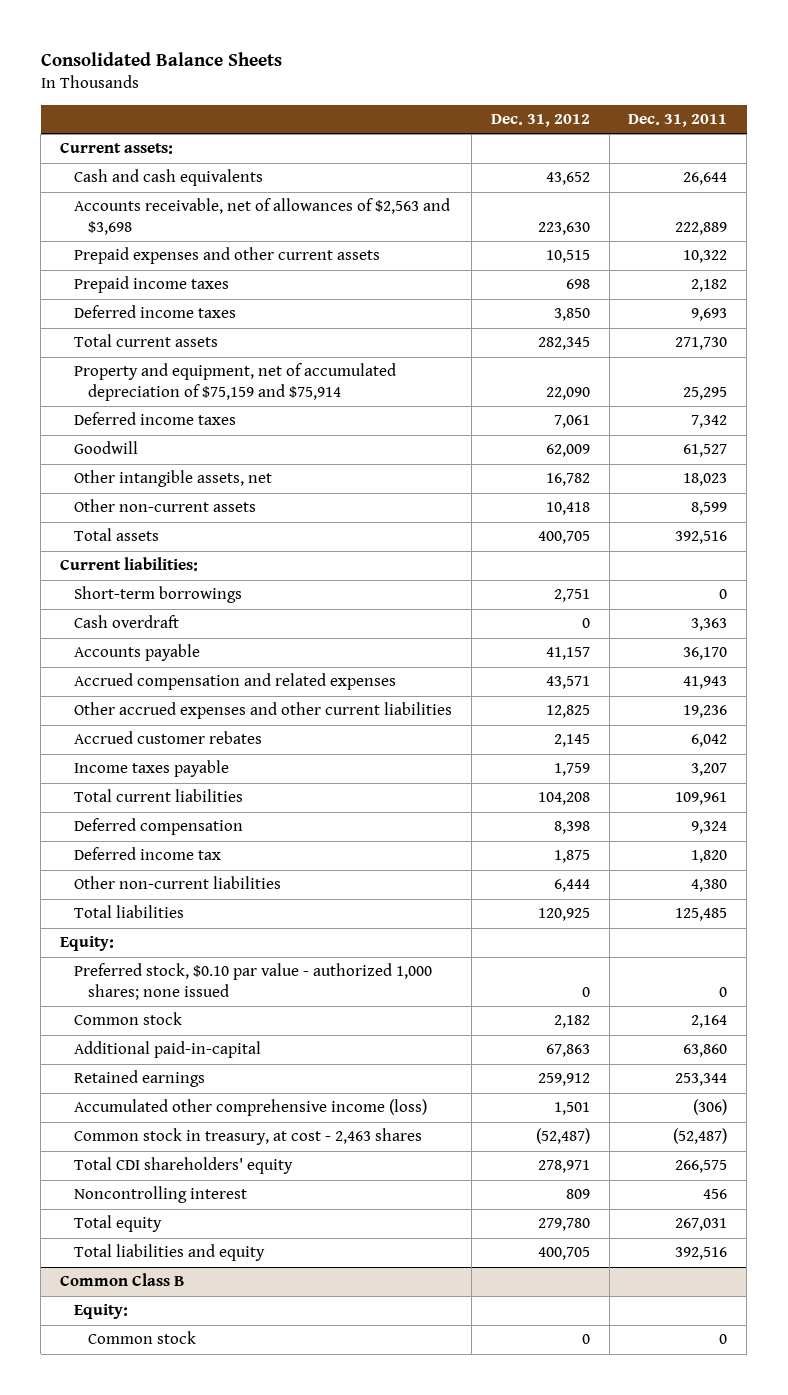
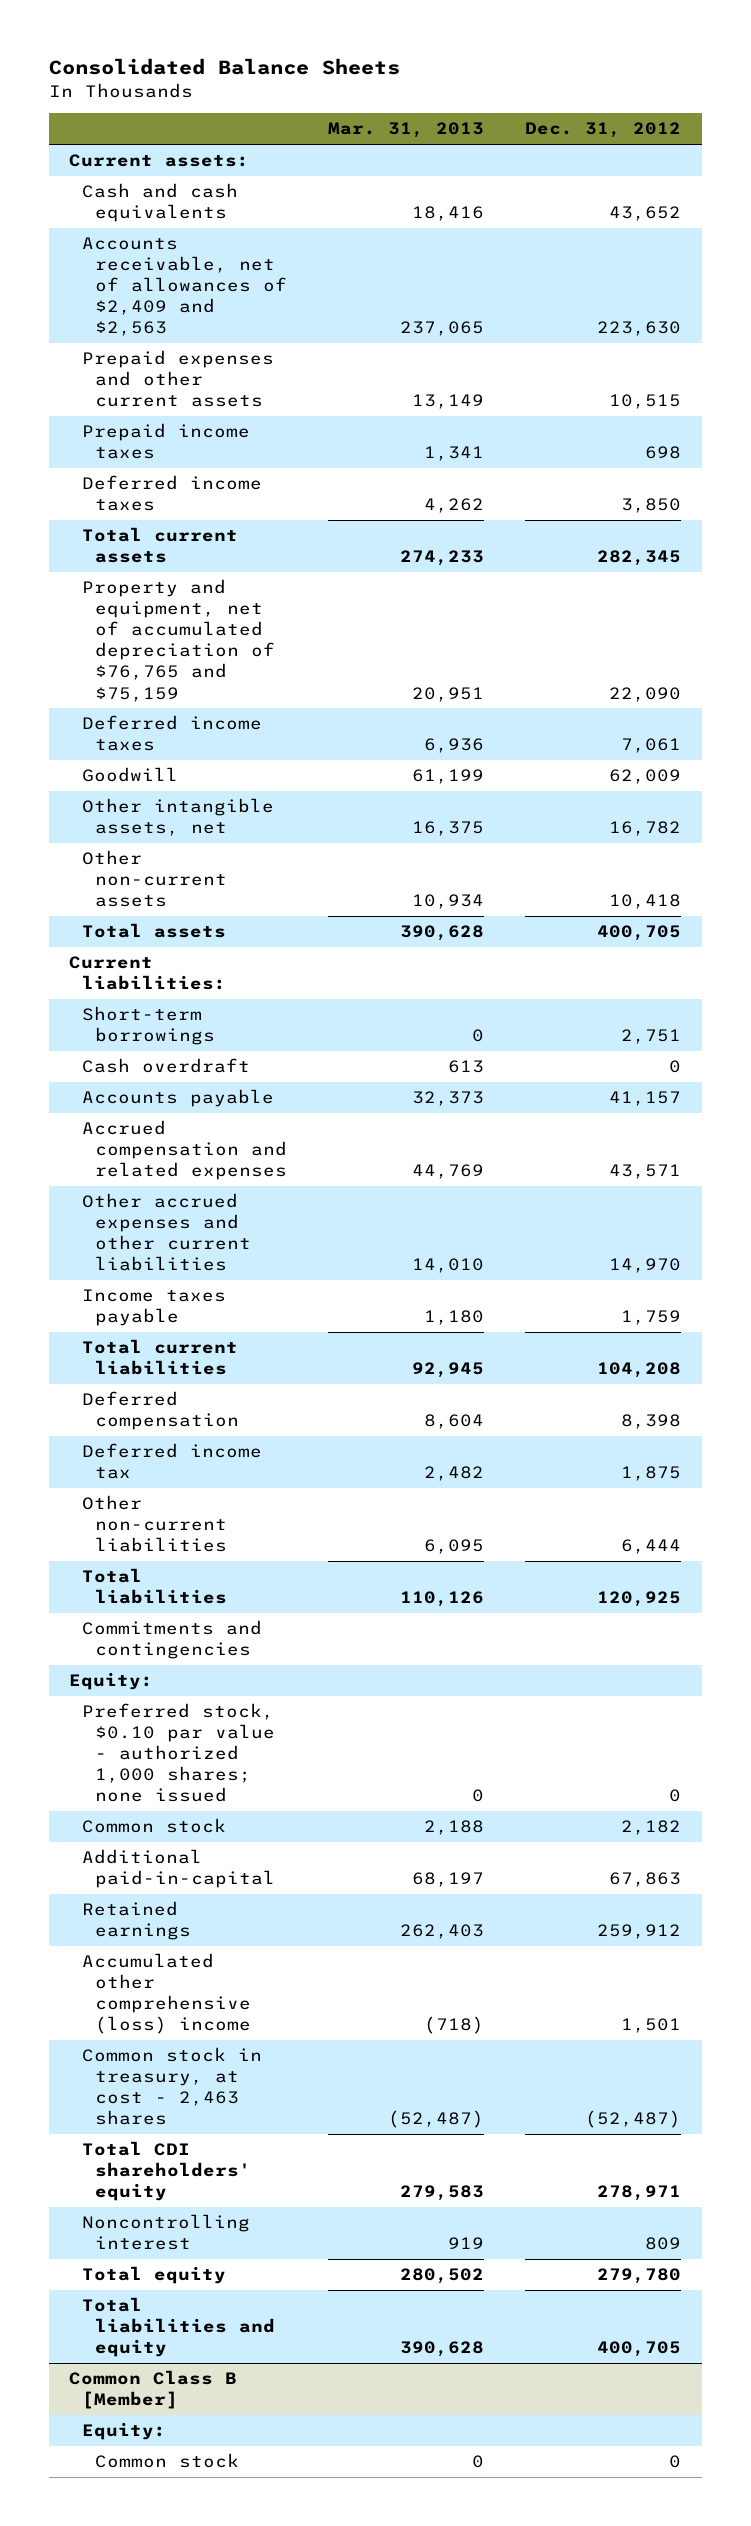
- | Dec. 31, 2012 | Dec. 31, 2011
+ | Mar. 31, 2013 | Dec. 31, 2012
- Accounts receivable, net of allowances of $2,563 and $3,698 | 223,630 | 222,889
+ Accounts receivable, net of allowances of $2,409 and $2,563 | 237,065 | 223,630
- Property and equipment, net of accumulated depreciation of $75,159 and $75,914 | 22,090 | 25,295
+ Property and equipment, net of accumulated depreciation of $76,765 and $75,159 | 20,951 | 22,090
- Other accrued expenses and other current liabilities | 12,825 | 19,236
- Accrued customer rebates | 2,145 | 6,042
+ Other accrued expenses and other current liabilities | 14,010 | 14,970
+ Commitments and contingencies
- Accumulated other comprehensive income (loss) | 1,501 | (306)
+ Accumulated other comprehensive (loss) income | (718) | 1,501
- Common Class B
+ Common Class B [Member]

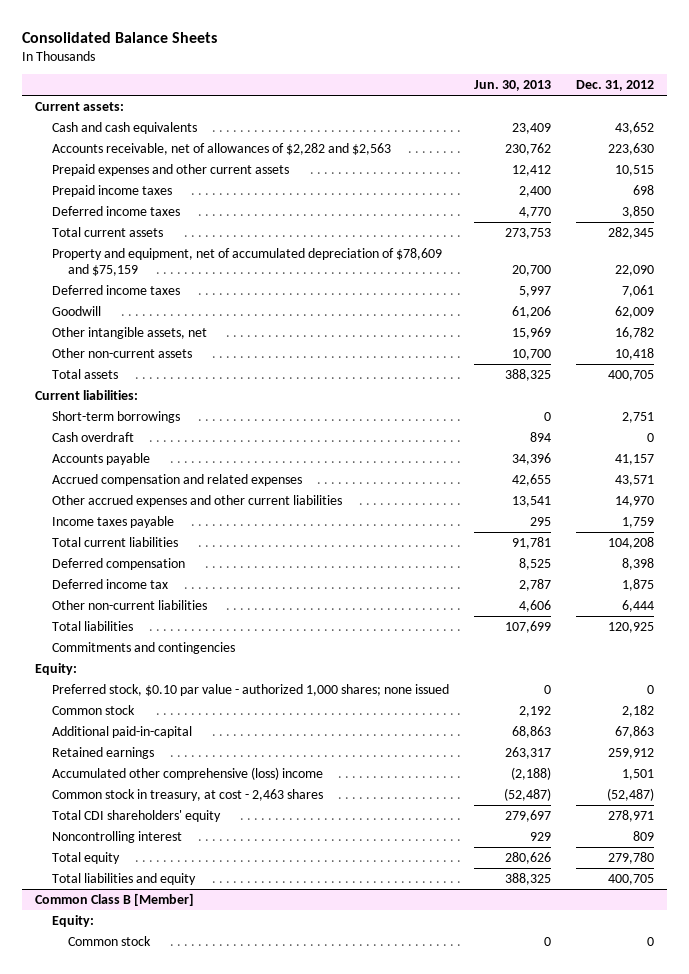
- | Mar. 31, 2013 | Dec. 31, 2012
+ | Jun. 30, 2013 | Dec. 31, 2012
- Accounts receivable, net of allowances of $2,409 and $2,563 | 237,065 | 223,630
+ Accounts receivable, net of allowances of $2,282 and $2,563 | 230,762 | 223,630
- Property and equipment, net of accumulated depreciation of $76,765 and $75,159 | 20,951 | 22,090
+ Property and equipment, net of accumulated depreciation of $78,609 and $75,159 | 20,700 | 22,090

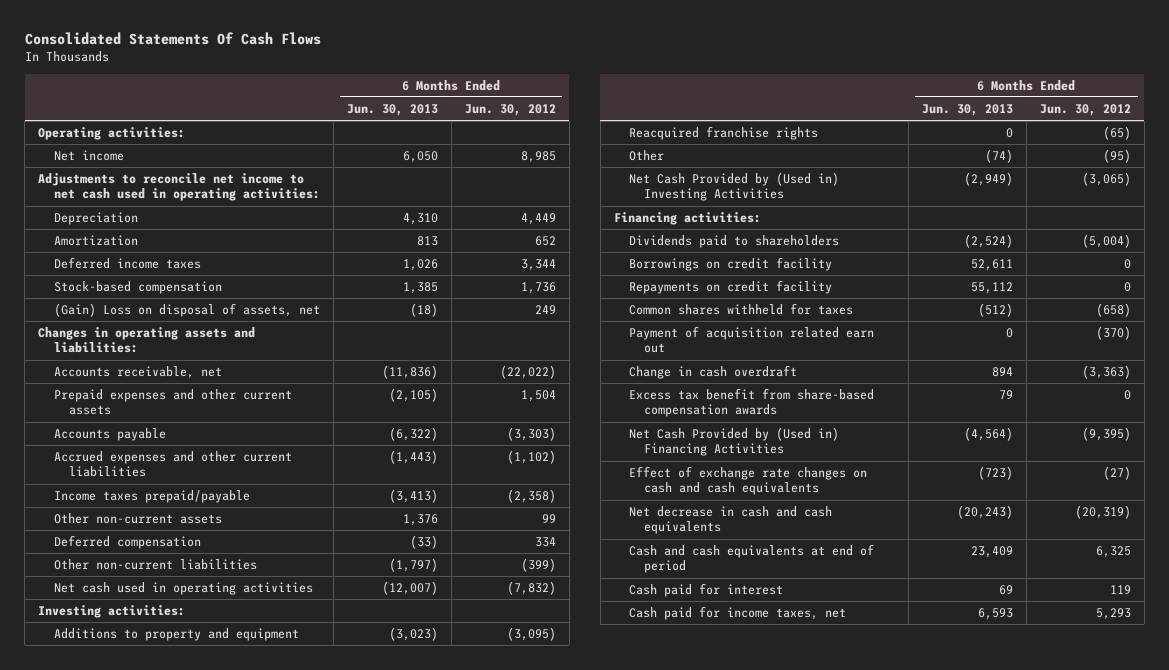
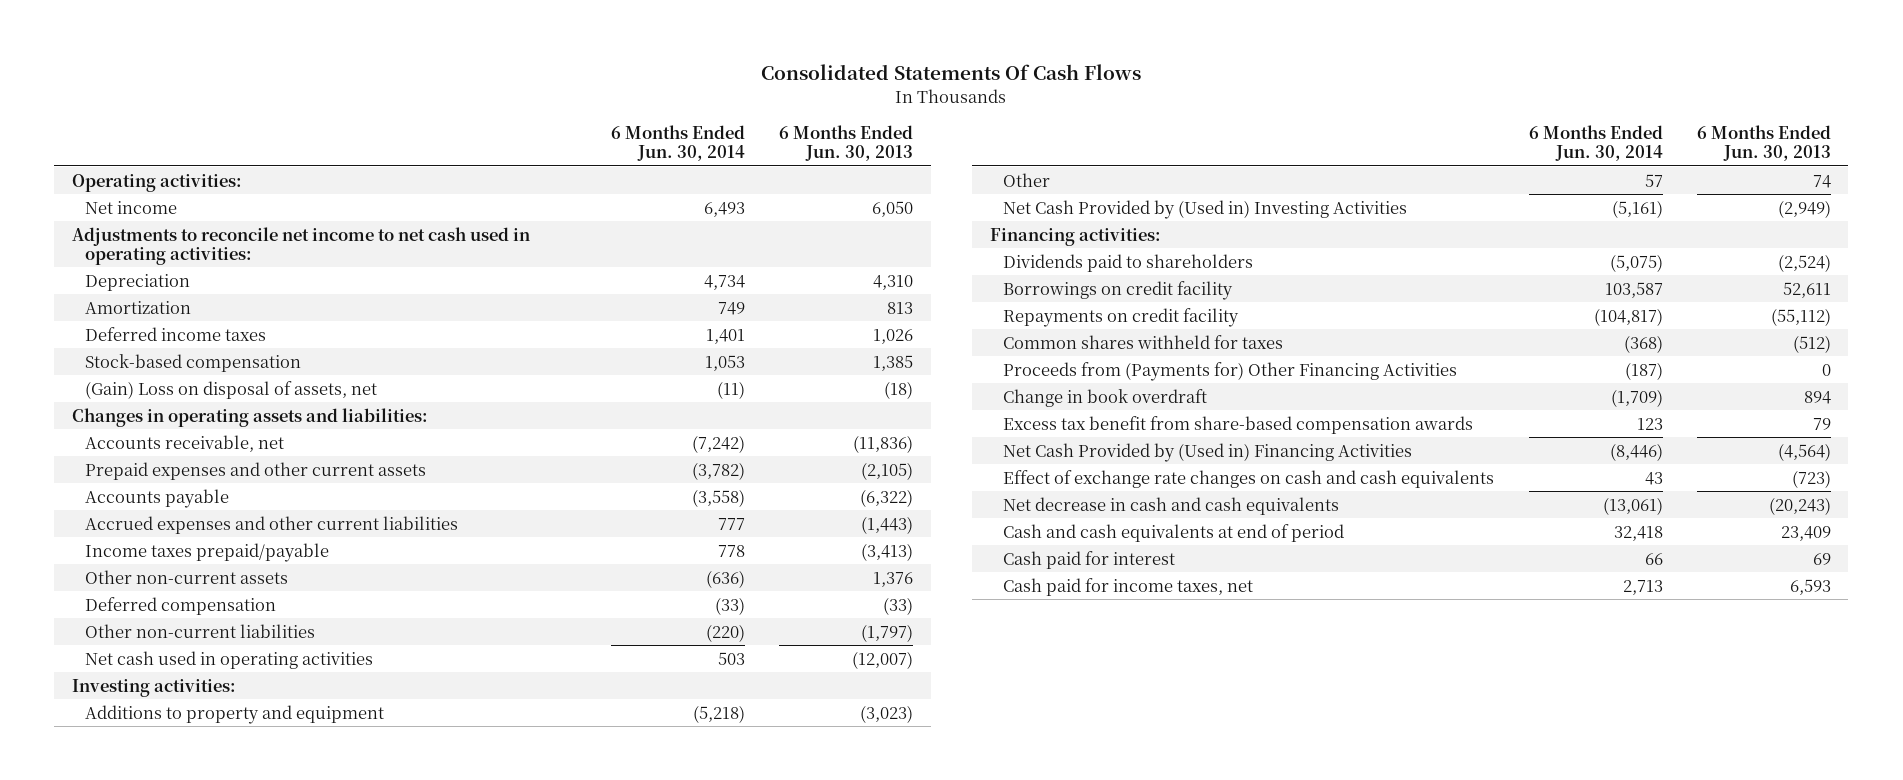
- | 6 Months Ended Jun. 30, 2013 | 6 Months Ended Jun. 30, 2012
+ | 6 Months Ended Jun. 30, 2014 | 6 Months Ended Jun. 30, 2013
- Reacquired franchise rights | 0 | (65)
- Other | (74) | (95)
+ Other | 57 | 74
- Repayments on credit facility | 55,112 | 0
+ Repayments on credit facility | (104,817) | (55,112)
- Payment of acquisition related earn out | 0 | (370)
- Change in cash overdraft | 894 | (3,363)
+ Proceeds from (Payments for) Other Financing Activities | (187) | 0
+ Change in book overdraft | (1,709) | 894

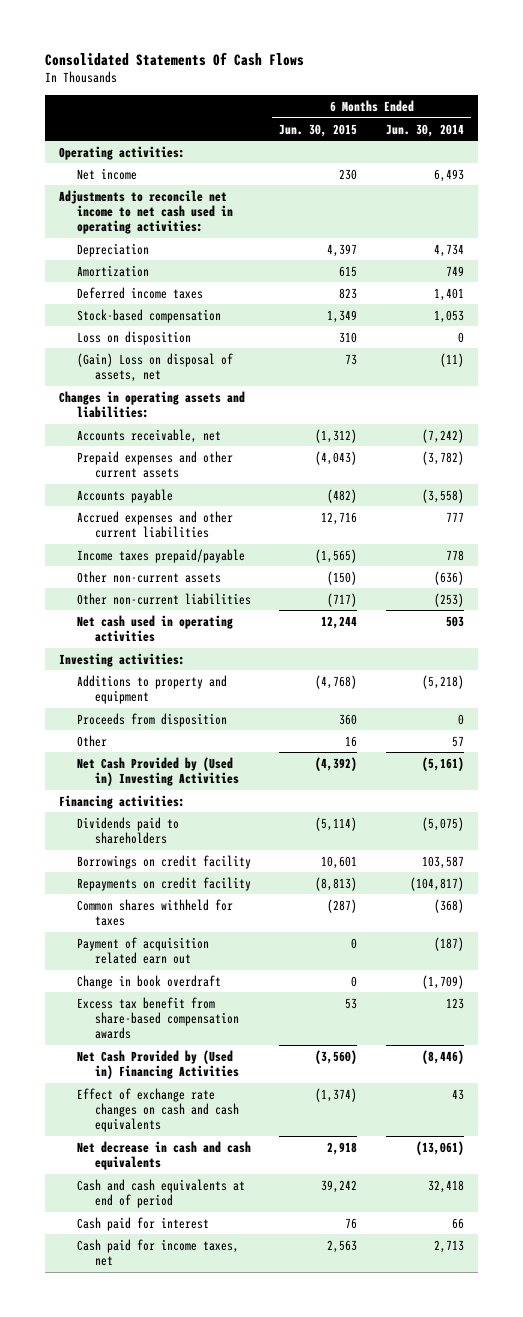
- | 6 Months Ended Jun. 30, 2014 | 6 Months Ended Jun. 30, 2013
+ | 6 Months Ended Jun. 30, 2015 | 6 Months Ended Jun. 30, 2014
+ Loss on disposition | 310 | 0
- Deferred compensation | (33) | (33)
- Other non-current liabilities | (220) | (1,797)
+ Other non-current liabilities | (717) | (253)
+ Proceeds from disposition | 360 | 0
- Proceeds from (Payments for) Other Financing Activities | (187) | 0
+ Payment of acquisition related earn out | 0 | (187)

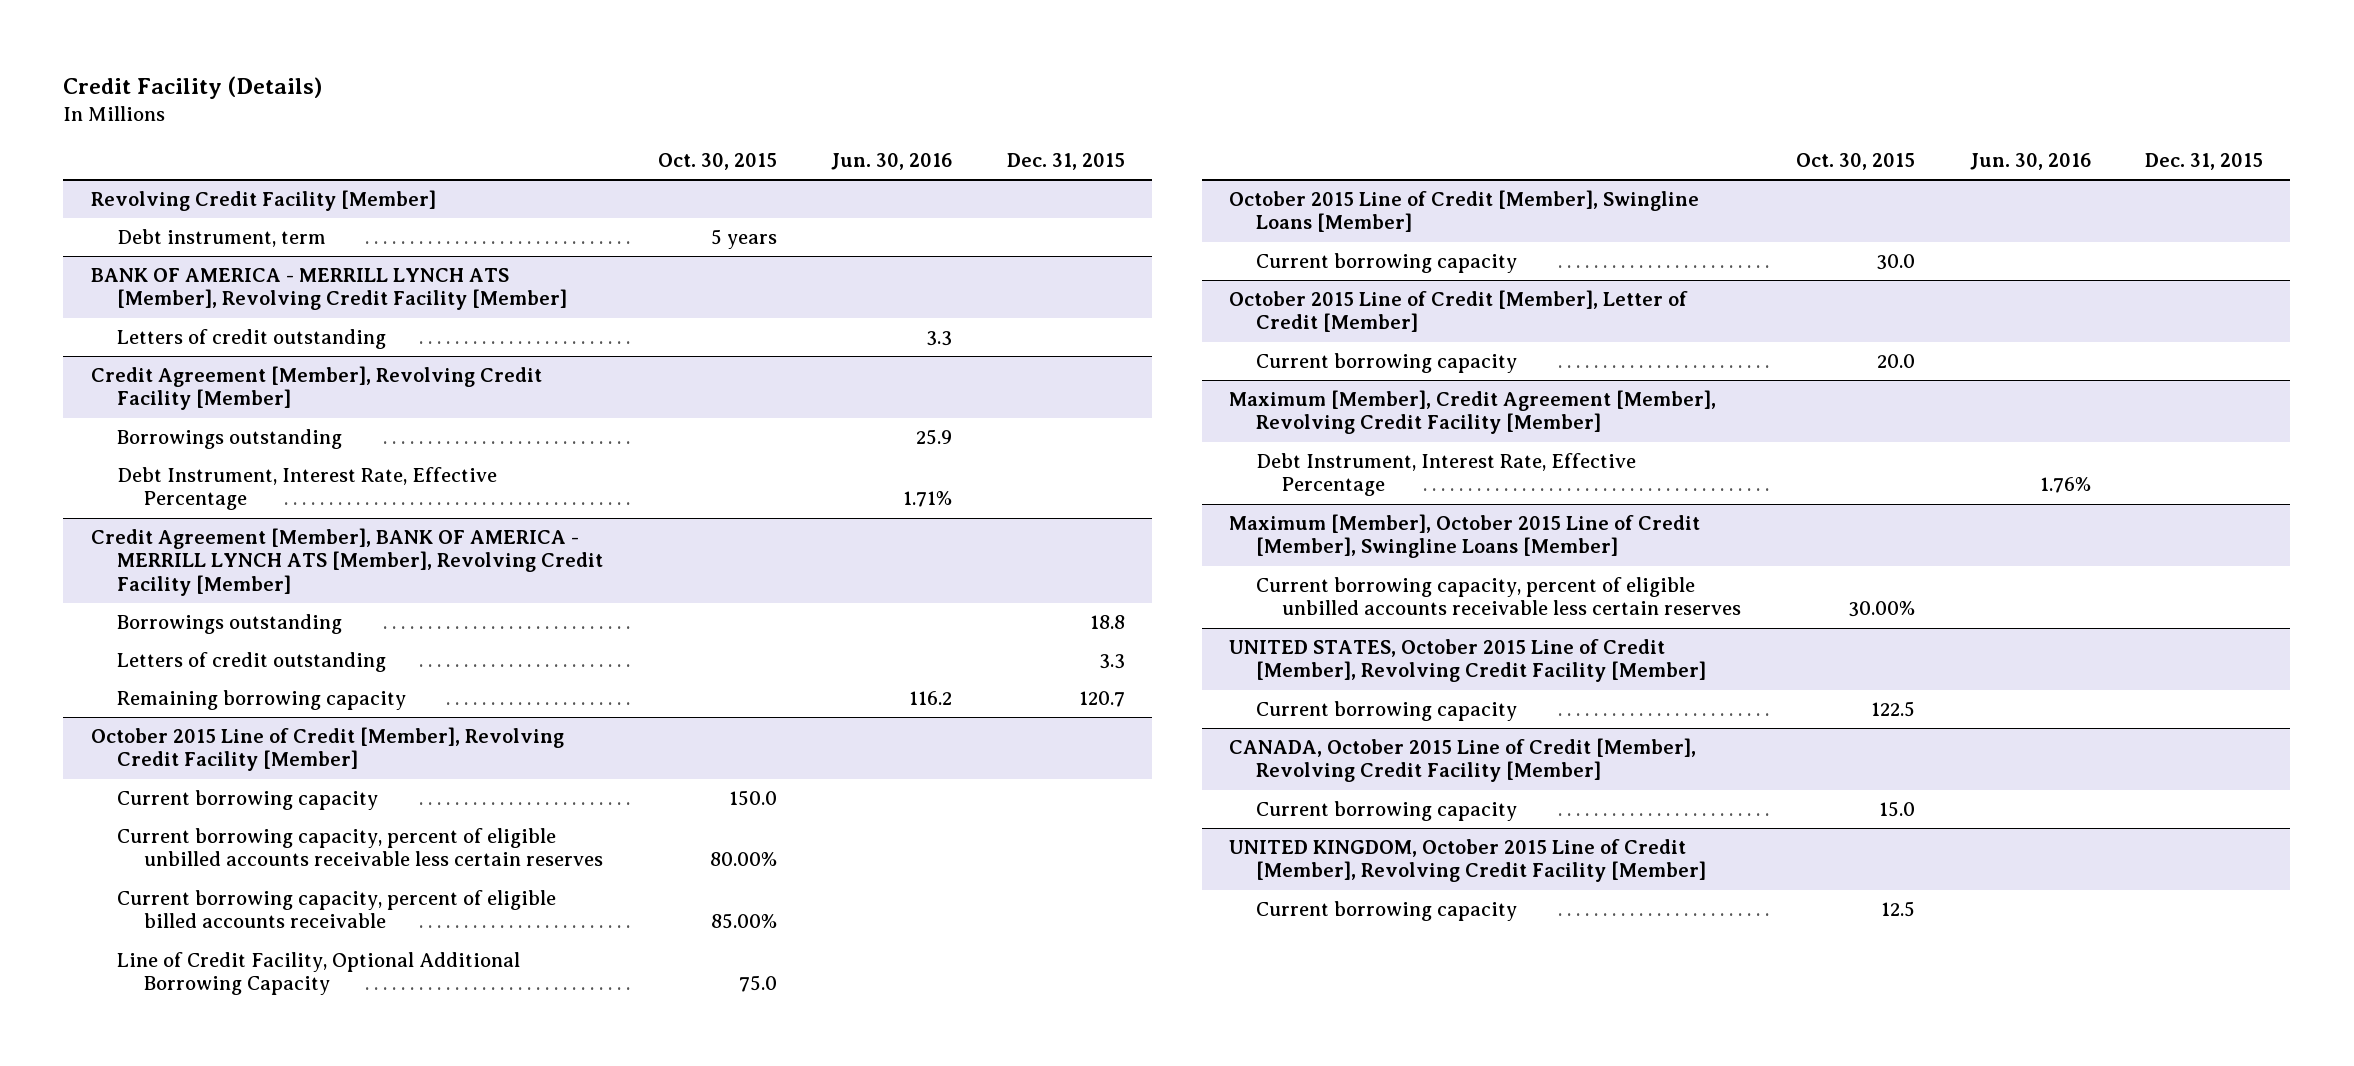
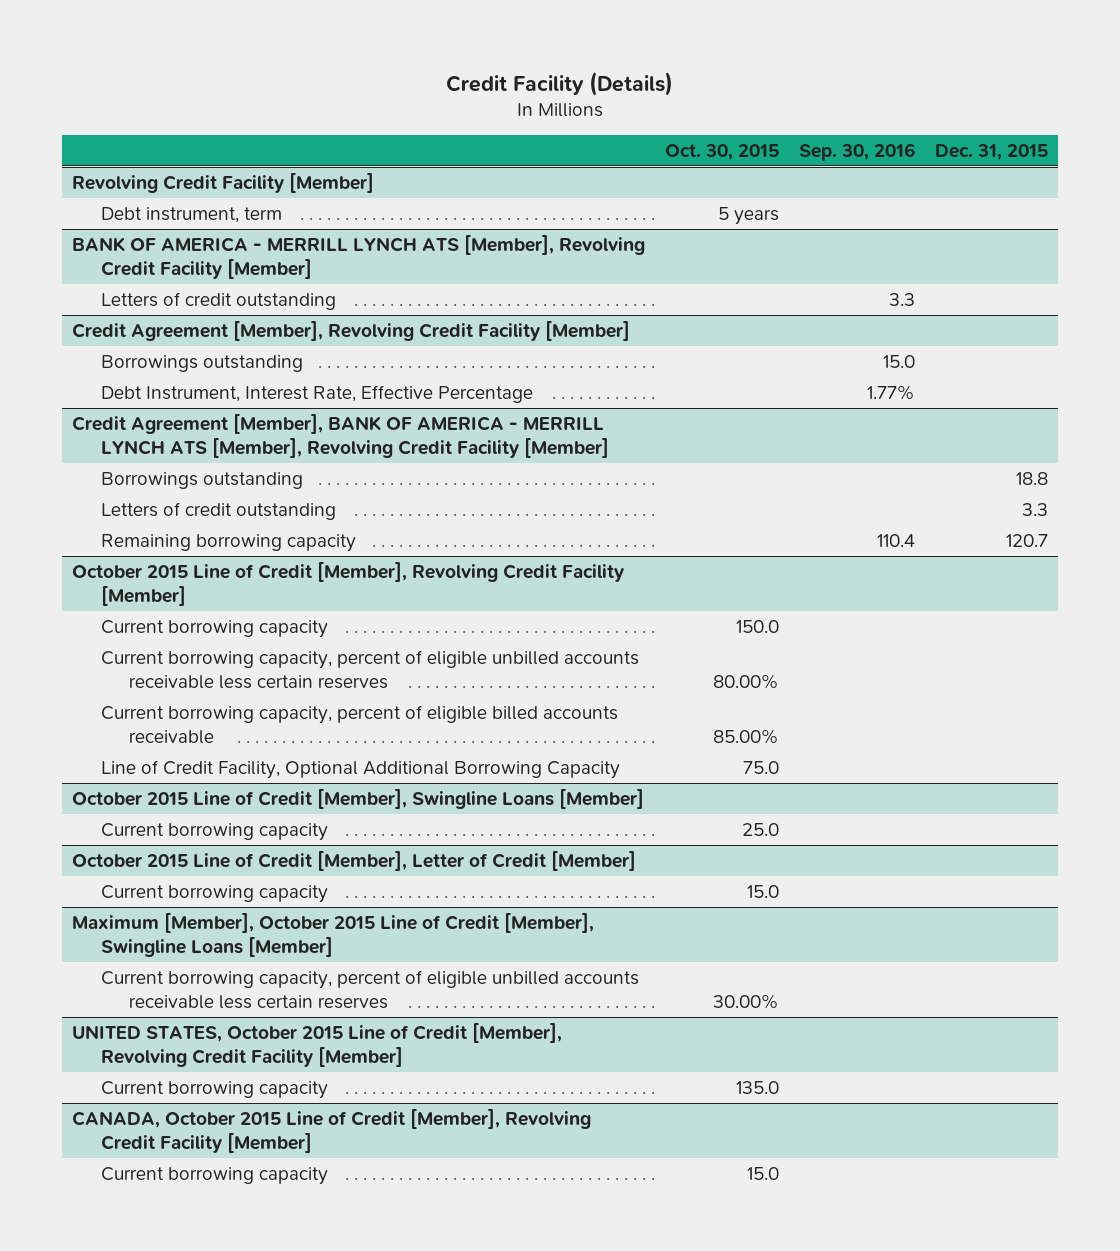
- | Oct. 30, 2015 | Jun. 30, 2016 | Dec. 31, 2015
+ | Oct. 30, 2015 | Sep. 30, 2016 | Dec. 31, 2015
@ October 2015 Line of Credit [Member], Swingline Loans [Member]
- Current borrowing capacity | 30.0 | |
+ Current borrowing capacity | 25.0 | |
@ October 2015 Line of Credit [Member], Letter of Credit [Member]
- Current borrowing capacity | 20.0 | |
- Maximum [Member], Credit Agreement [Member], Revolving Credit Facility [Member]
- Debt Instrument, Interest Rate, Effective Percentage | | 1.76% |
@ October 2015 Line of Credit [Member], Letter of Credit [Member]
+ Current borrowing capacity | 15.0 | |
@ UNITED STATES, October 2015 Line of Credit [Member], Revolving Credit Facility [Member]
- Current borrowing capacity | 122.5 | |
+ Current borrowing capacity | 135.0 | |
- UNITED KINGDOM, October 2015 Line of Credit [Member], Revolving Credit Facility [Member]
- Current borrowing capacity | 12.5 | |

